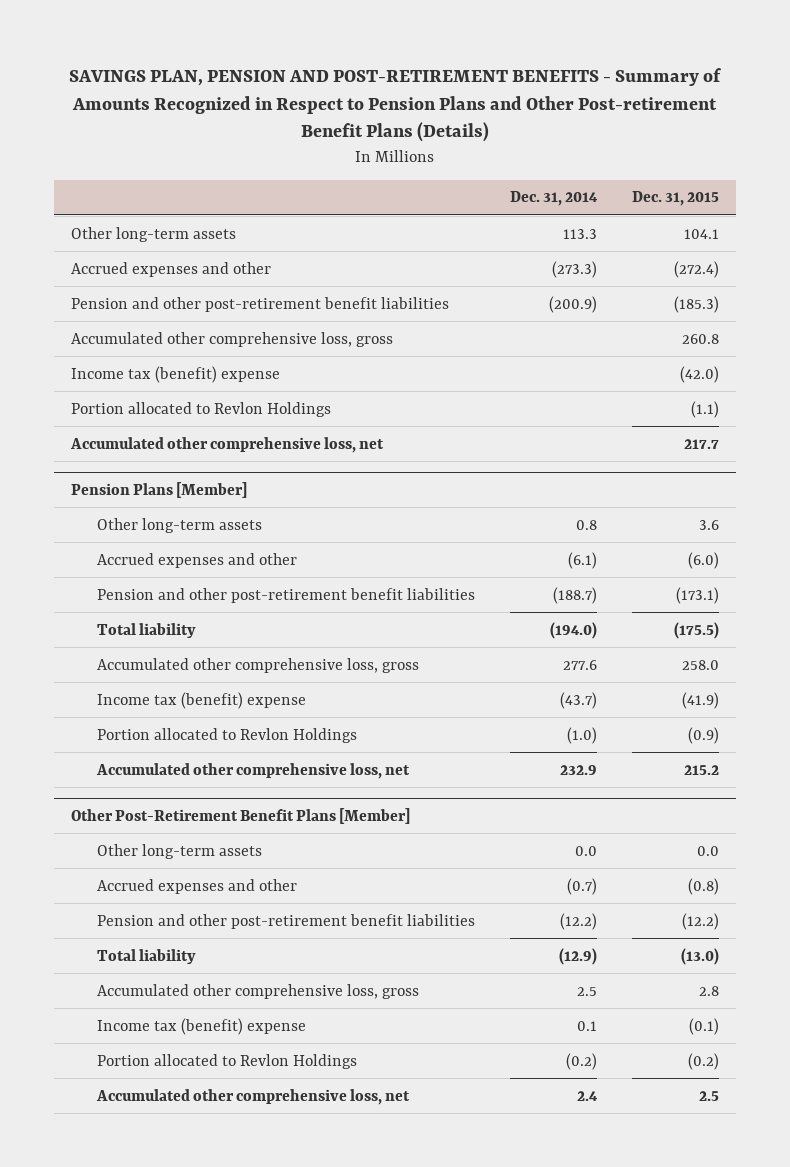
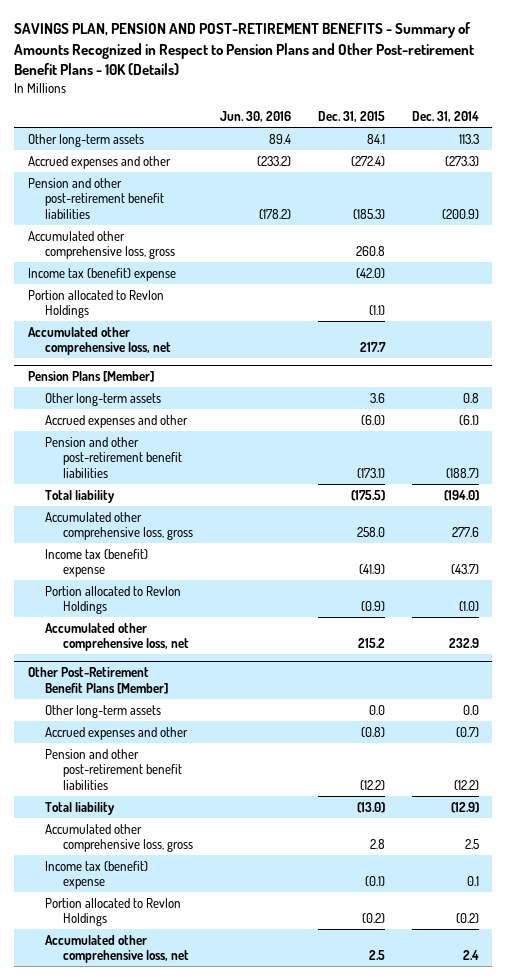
- SAVINGS PLAN, PENSION AND POST-RETIREMENT BENEFITS - Summary of Amounts Recognized in Respect to Pension Plans and Other Post-retirement Benefit Plans (Details)
+ SAVINGS PLAN, PENSION AND POST-RETIREMENT BENEFITS - Summary of Amounts Recognized in Respect to Pension Plans and Other Post-retirement Benefit Plans - 10K (Details)
- | Dec. 31, 2014 | Dec. 31, 2015
+ | Jun. 30, 2016 | Dec. 31, 2015 | Dec. 31, 2014
- Other long-term assets | 113.3 | 104.1
+ Other long-term assets | 89.4 | 84.1 | 113.3

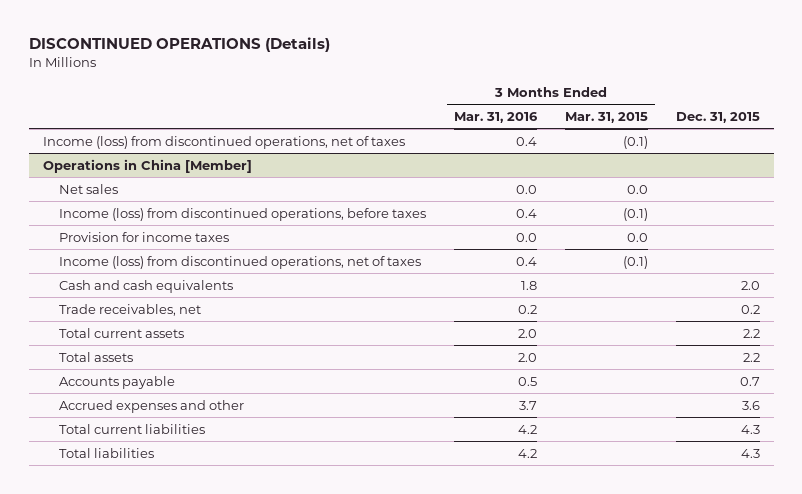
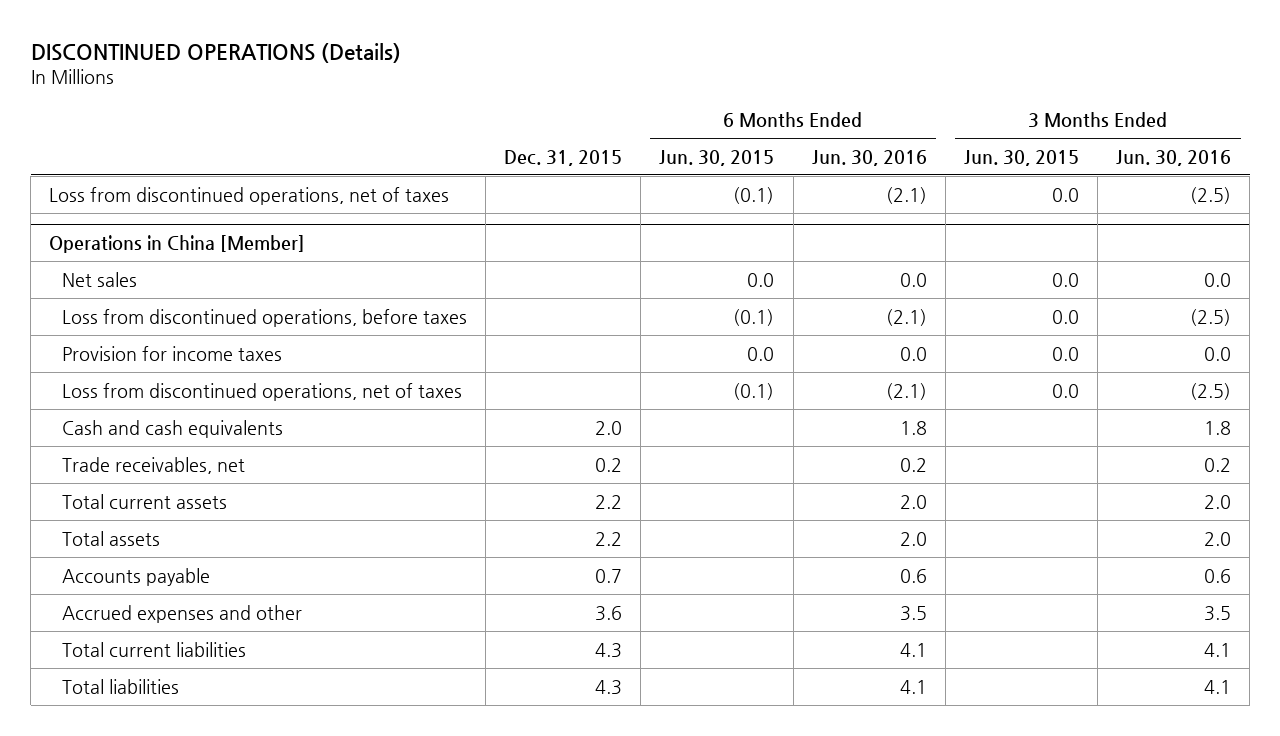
- | 3 Months Ended Mar. 31, 2016 | 3 Months Ended Mar. 31, 2015 | Dec. 31, 2015
+ | Dec. 31, 2015 | 6 Months Ended Jun. 30, 2015 | 6 Months Ended Jun. 30, 2016 | 3 Months Ended Jun. 30, 2015 | 3 Months Ended Jun. 30, 2016
- Income (loss) from discontinued operations, net of taxes | 0.4 | (0.1) |
+ Loss from discontinued operations, net of taxes | | (0.1) | (2.1) | 0.0 | (2.5)
@ Operations in China [Member]
- Income (loss) from discontinued operations, before taxes | 0.4 | (0.1) |
+ Loss from discontinued operations, before taxes | | (0.1) | (2.1) | 0.0 | (2.5)
- Income (loss) from discontinued operations, net of taxes | 0.4 | (0.1) |
+ Loss from discontinued operations, net of taxes | | (0.1) | (2.1) | 0.0 | (2.5)

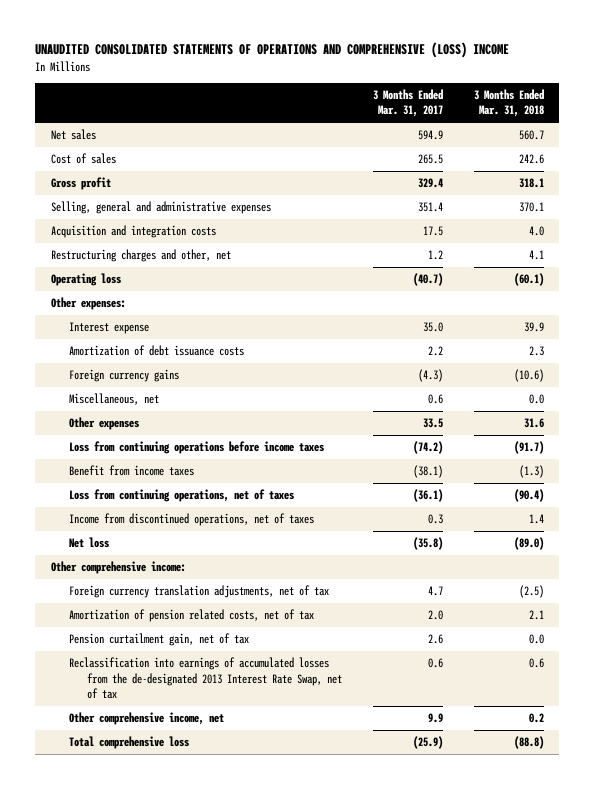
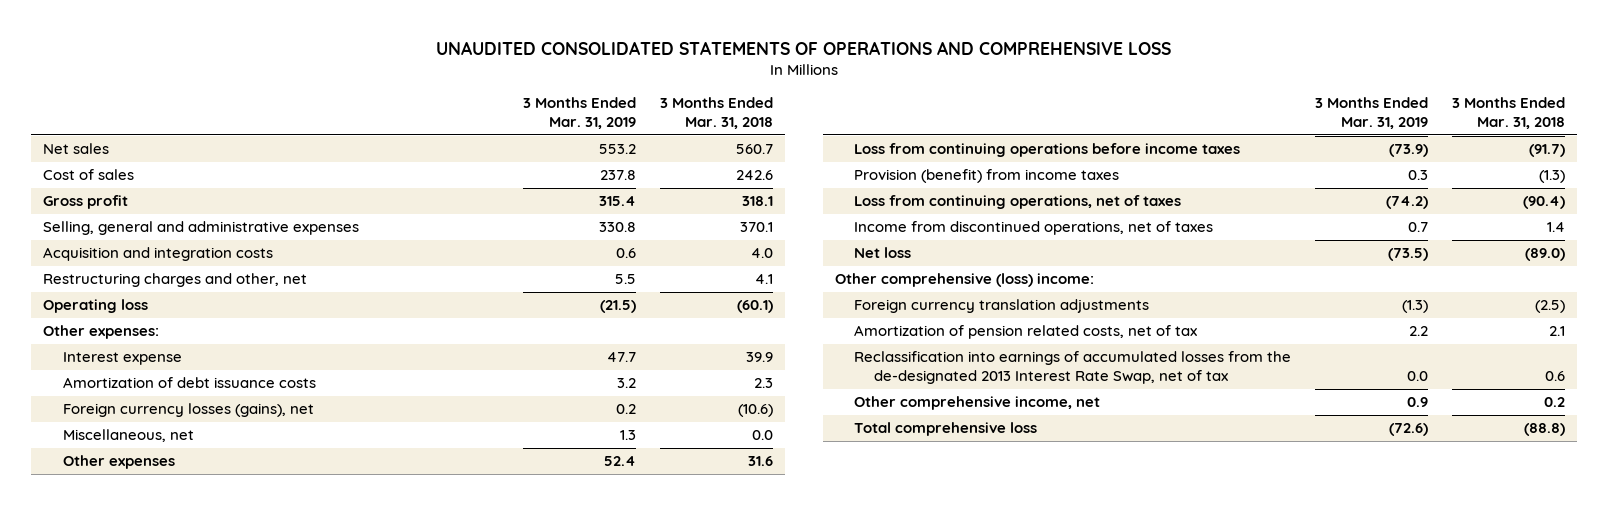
- UNAUDITED CONSOLIDATED STATEMENTS OF OPERATIONS AND COMPREHENSIVE (LOSS) INCOME
+ UNAUDITED CONSOLIDATED STATEMENTS OF OPERATIONS AND COMPREHENSIVE LOSS
- | 3 Months Ended Mar. 31, 2017 | 3 Months Ended Mar. 31, 2018
+ | 3 Months Ended Mar. 31, 2019 | 3 Months Ended Mar. 31, 2018
- Foreign currency gains | (4.3) | (10.6)
+ Foreign currency losses (gains), net | 0.2 | (10.6)
- Benefit from income taxes | (38.1) | (1.3)
+ Provision (benefit) from income taxes | 0.3 | (1.3)
- Other comprehensive income:
- Foreign currency translation adjustments, net of tax | 4.7 | (2.5)
+ Other comprehensive (loss) income:
+ Foreign currency translation adjustments | (1.3) | (2.5)
- Pension curtailment gain, net of tax | 2.6 | 0.0

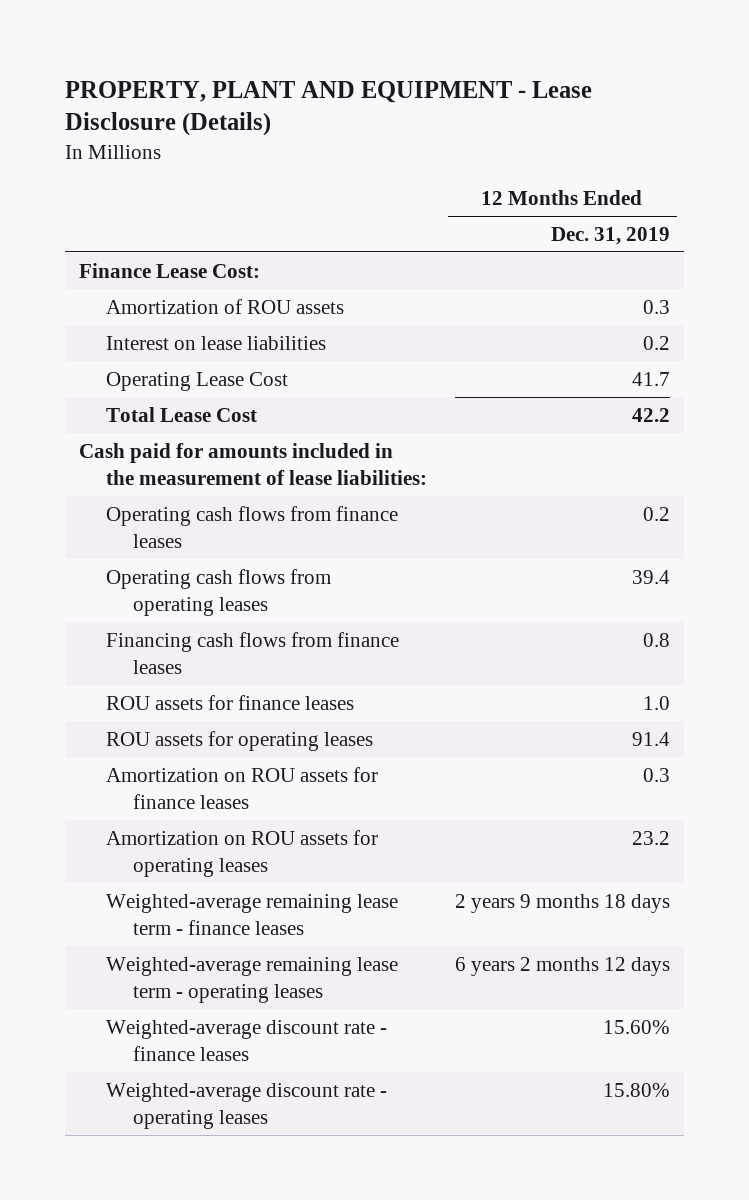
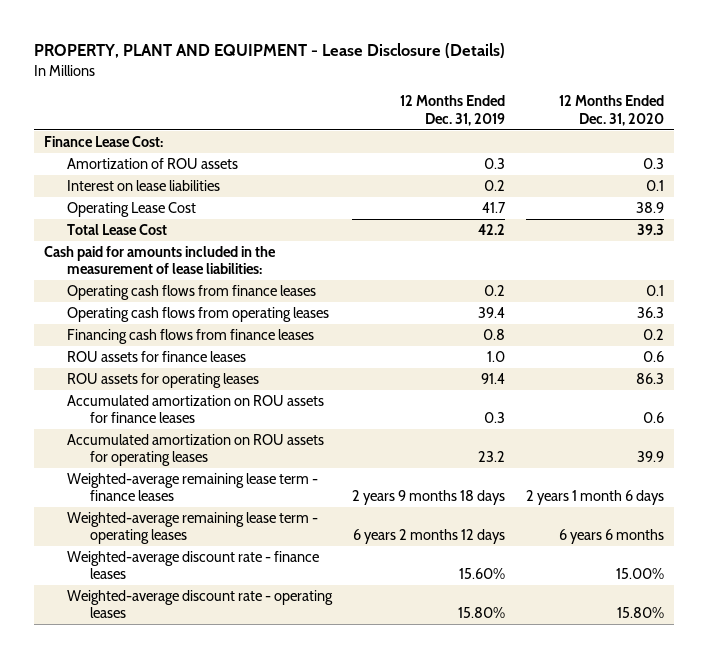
- | 12 Months Ended Dec. 31, 2019
+ | 12 Months Ended Dec. 31, 2019 | 12 Months Ended Dec. 31, 2020
- Amortization on ROU assets for finance leases | 0.3
- Amortization on ROU assets for operating leases | 23.2
+ Accumulated amortization on ROU assets for finance leases | 0.3 | 0.6
+ Accumulated amortization on ROU assets for operating leases | 23.2 | 39.9

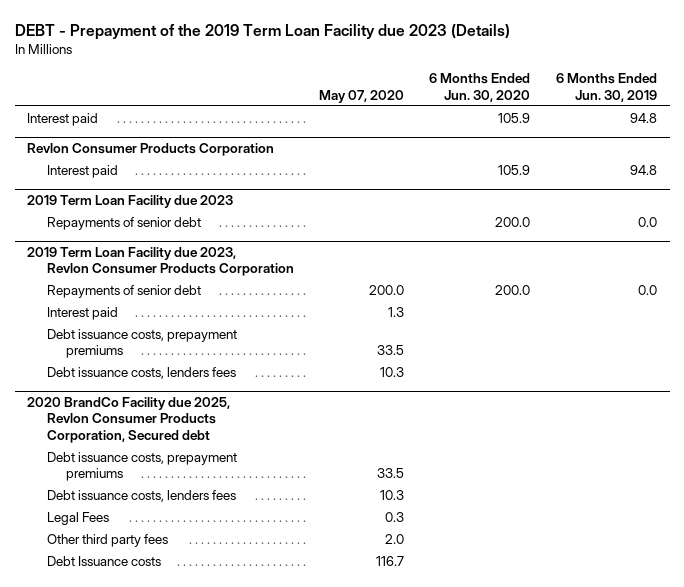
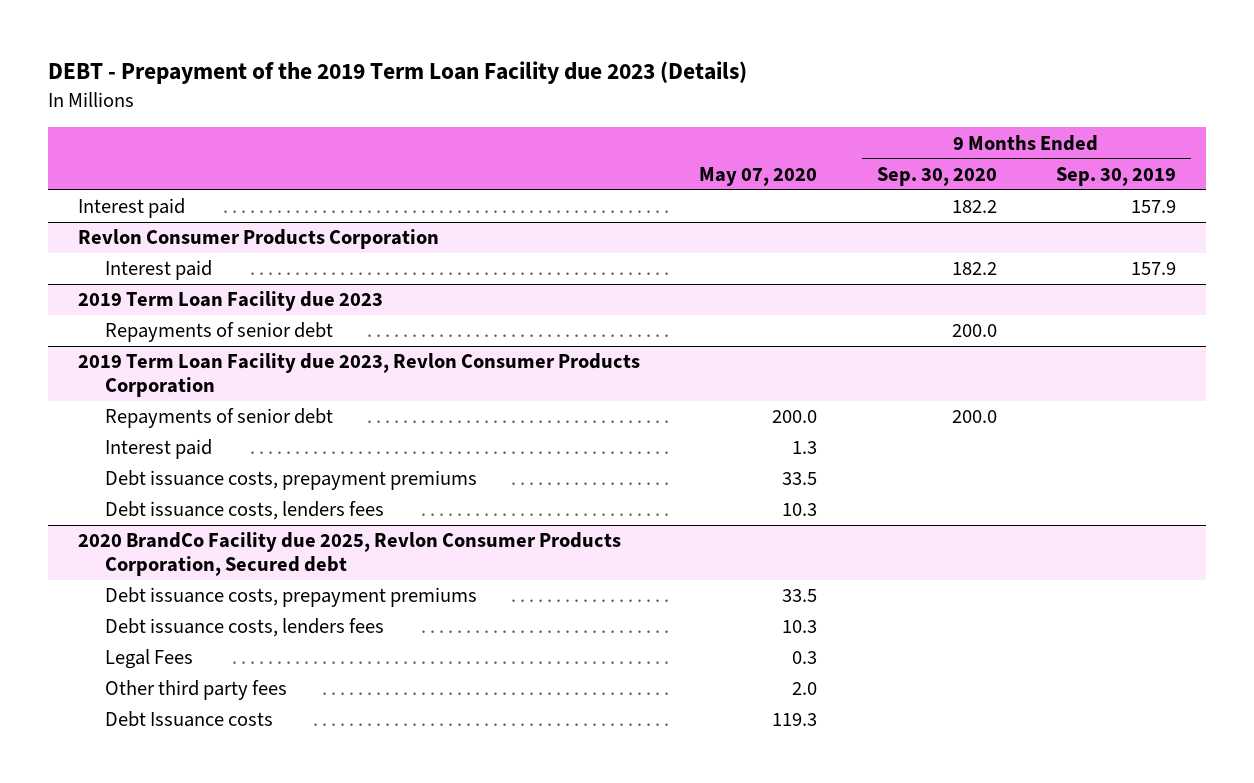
- | May 07, 2020 | 6 Months Ended Jun. 30, 2020 | 6 Months Ended Jun. 30, 2019
+ | May 07, 2020 | 9 Months Ended Sep. 30, 2020 | 9 Months Ended Sep. 30, 2019
@ 2020 BrandCo Facility due 2025, Revlon Consumer Products Corporation, Secured debt
- Debt Issuance costs | 116.7 | |
+ Debt Issuance costs | 119.3 | |

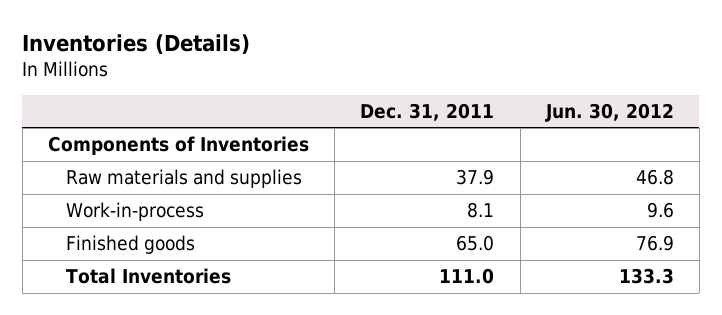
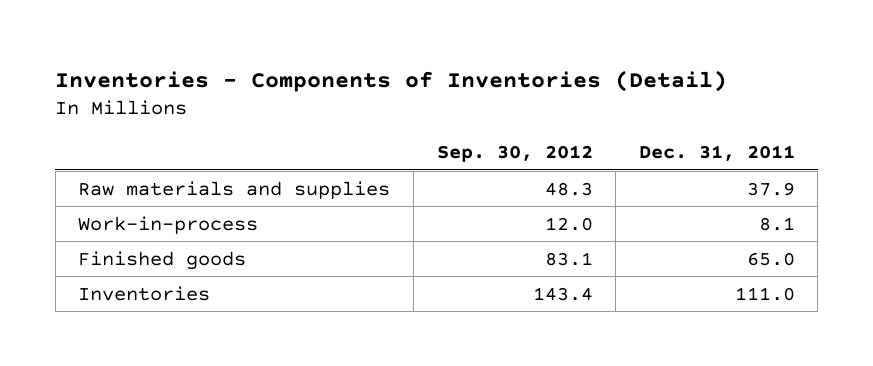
- Inventories (Details)
+ Inventories - Components of Inventories (Detail)
- | Dec. 31, 2011 | Jun. 30, 2012
+ | Sep. 30, 2012 | Dec. 31, 2011
- Components of Inventories
- Total Inventories | 111.0 | 133.3
+ Inventories | 143.4 | 111.0

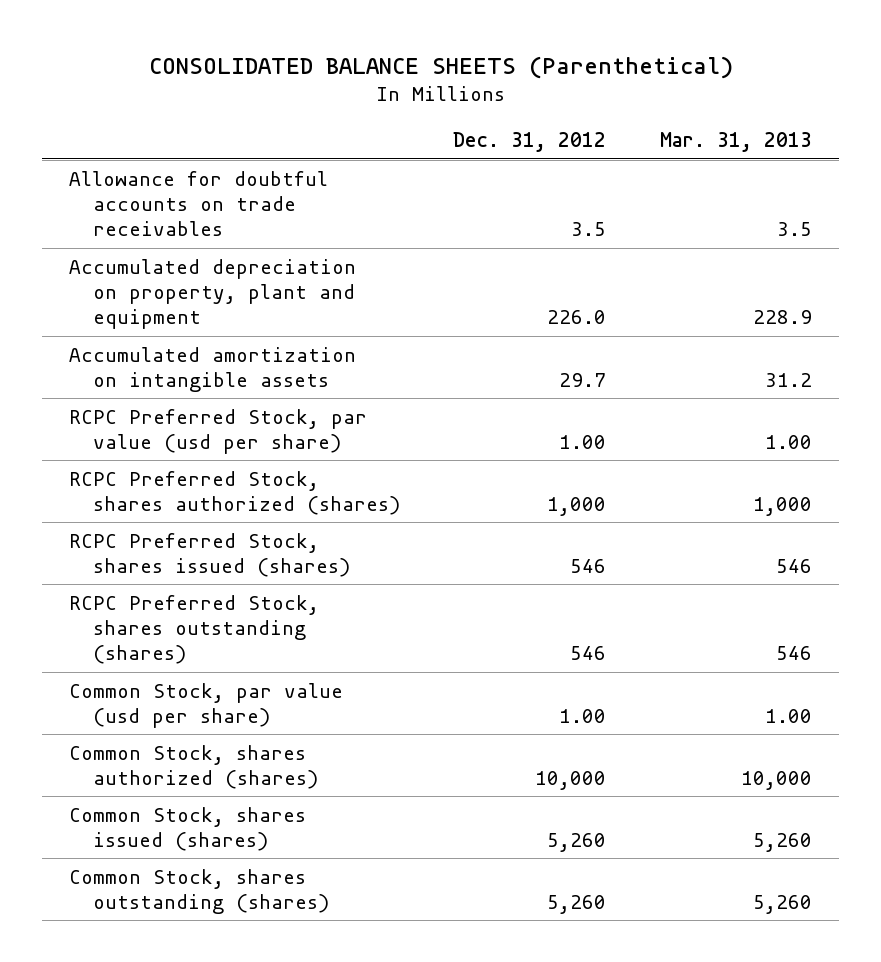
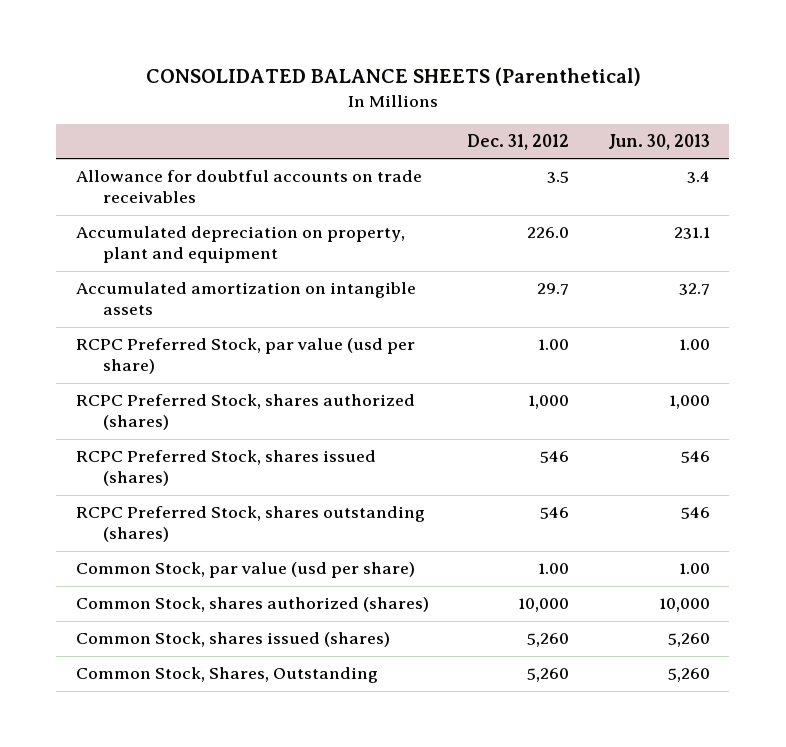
- | Dec. 31, 2012 | Mar. 31, 2013
+ | Dec. 31, 2012 | Jun. 30, 2013
- Common Stock, shares outstanding (shares) | 5,260 | 5,260
+ Common Stock, Shares, Outstanding | 5,260 | 5,260

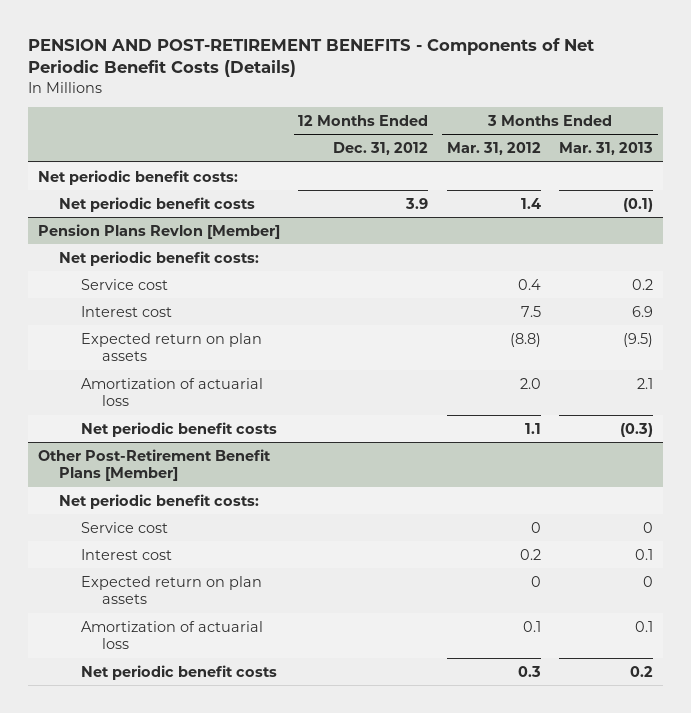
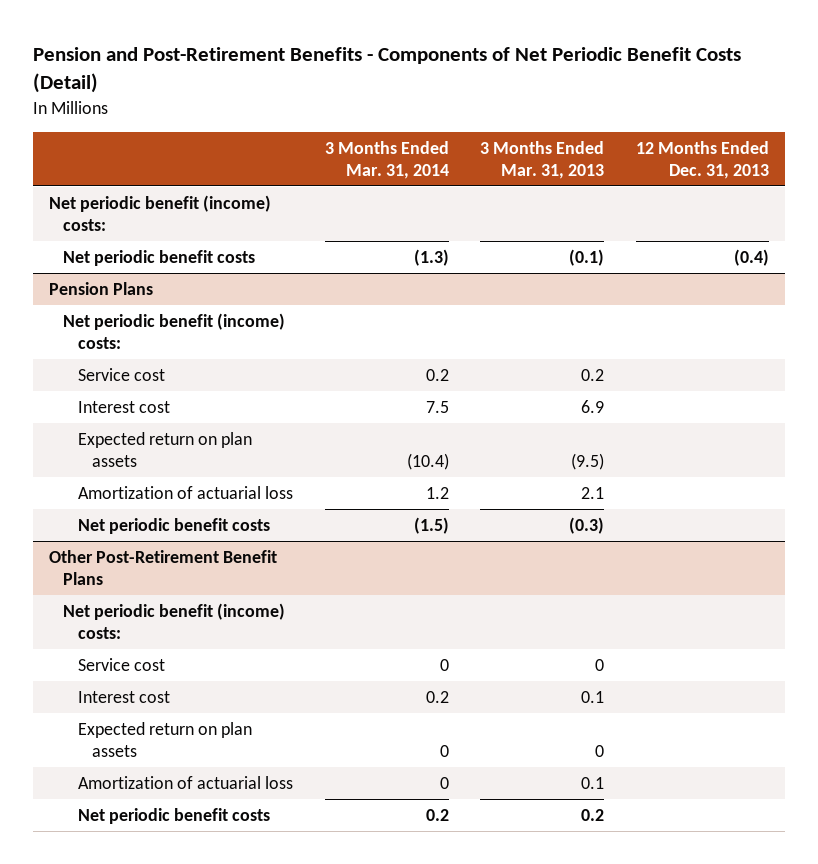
- PENSION AND POST-RETIREMENT BENEFITS - Components of Net Periodic Benefit Costs (Details)
+ Pension and Post-Retirement Benefits - Components of Net Periodic Benefit Costs (Detail)
- | 12 Months Ended Dec. 31, 2012 | 3 Months Ended Mar. 31, 2012 | 3 Months Ended Mar. 31, 2013
+ | 3 Months Ended Mar. 31, 2014 | 3 Months Ended Mar. 31, 2013 | 12 Months Ended Dec. 31, 2013
- Net periodic benefit costs:
+ Net periodic benefit (income) costs:
- Pension Plans Revlon [Member]
- Net periodic benefit costs:
+ Pension Plans
+ Net periodic benefit (income) costs:
- Other Post-Retirement Benefit Plans [Member]
- Net periodic benefit costs:
+ Other Post-Retirement Benefit Plans
+ Net periodic benefit (income) costs:

